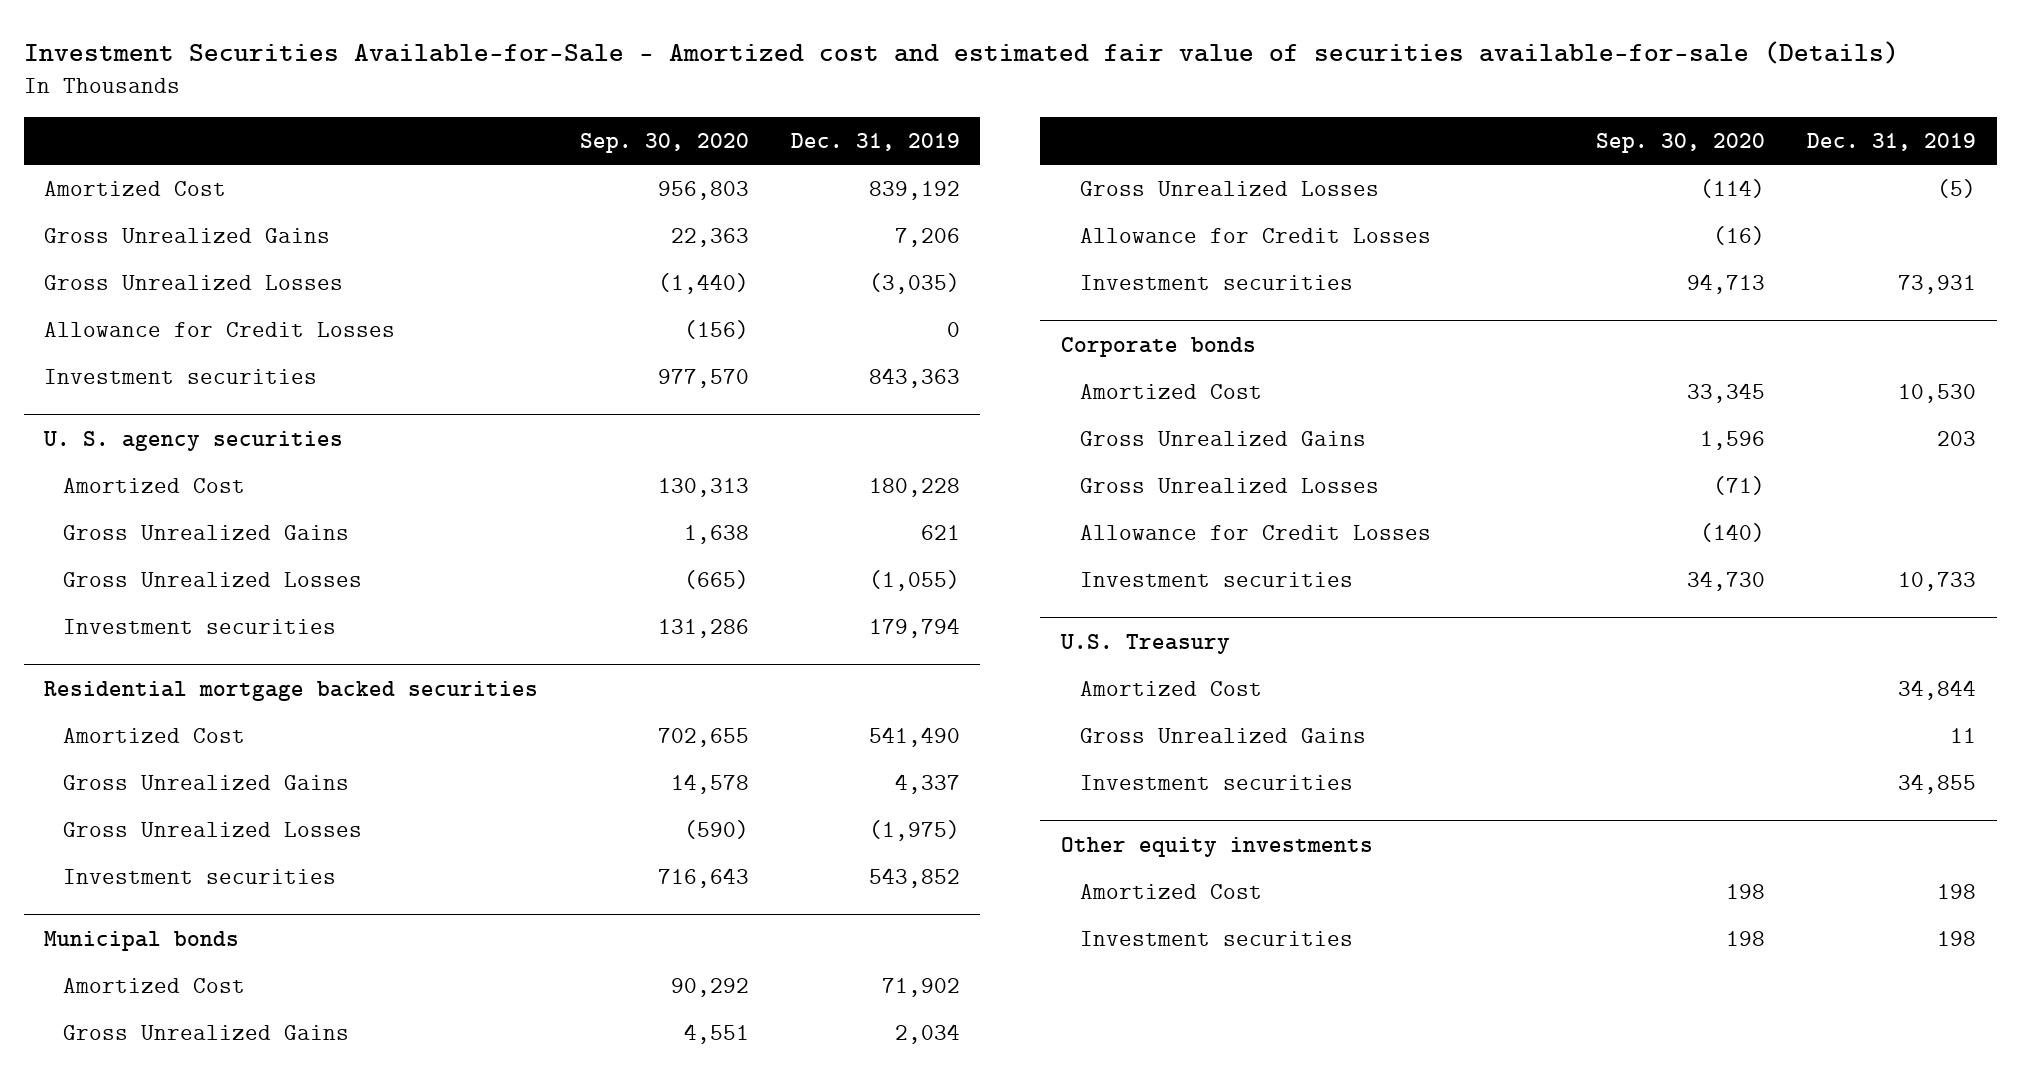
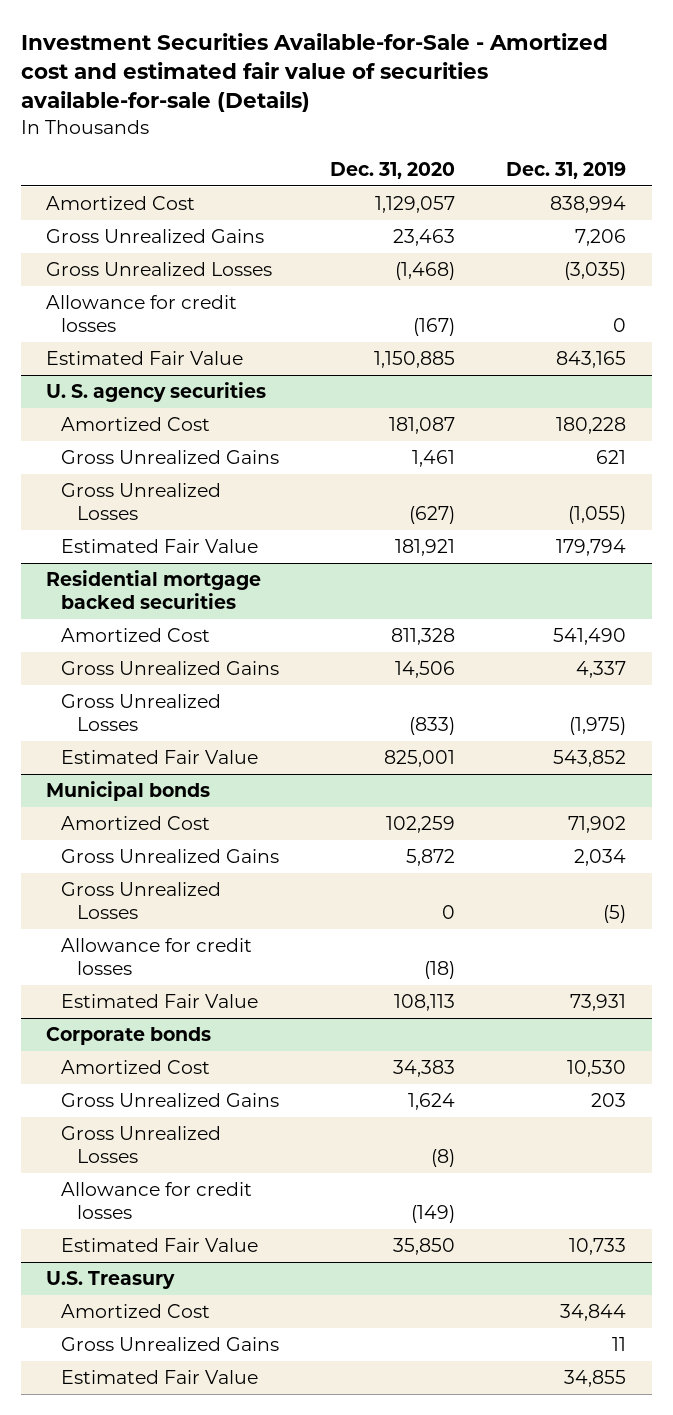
- | Sep. 30, 2020 | Dec. 31, 2019
+ | Dec. 31, 2020 | Dec. 31, 2019
- Amortized Cost | 956,803 | 839,192
+ Amortized Cost | 1,129,057 | 838,994
- Allowance for Credit Losses | (156) | 0
- Investment securities | 977,570 | 843,363
+ Allowance for credit losses | (167) | 0
+ Estimated Fair Value | 1,150,885 | 843,165
@ U. S. agency securities
- Investment securities | 131,286 | 179,794
+ Estimated Fair Value | 181,921 | 179,794
@ Residential mortgage backed securities
- Investment securities | 716,643 | 543,852
+ Estimated Fair Value | 825,001 | 543,852
@ Municipal bonds
- Allowance for Credit Losses | (16) |
- Investment securities | 94,713 | 73,931
+ Allowance for credit losses | (18) |
+ Estimated Fair Value | 108,113 | 73,931
@ Corporate bonds
- Allowance for Credit Losses | (140) |
- Investment securities | 34,730 | 10,733
+ Allowance for credit losses | (149) |
+ Estimated Fair Value | 35,850 | 10,733
@ U.S. Treasury
- Investment securities | | 34,855
- Other equity investments
- Amortized Cost | 198 | 198
- Investment securities | 198 | 198
@ U.S. Treasury
+ Estimated Fair Value | | 34,855

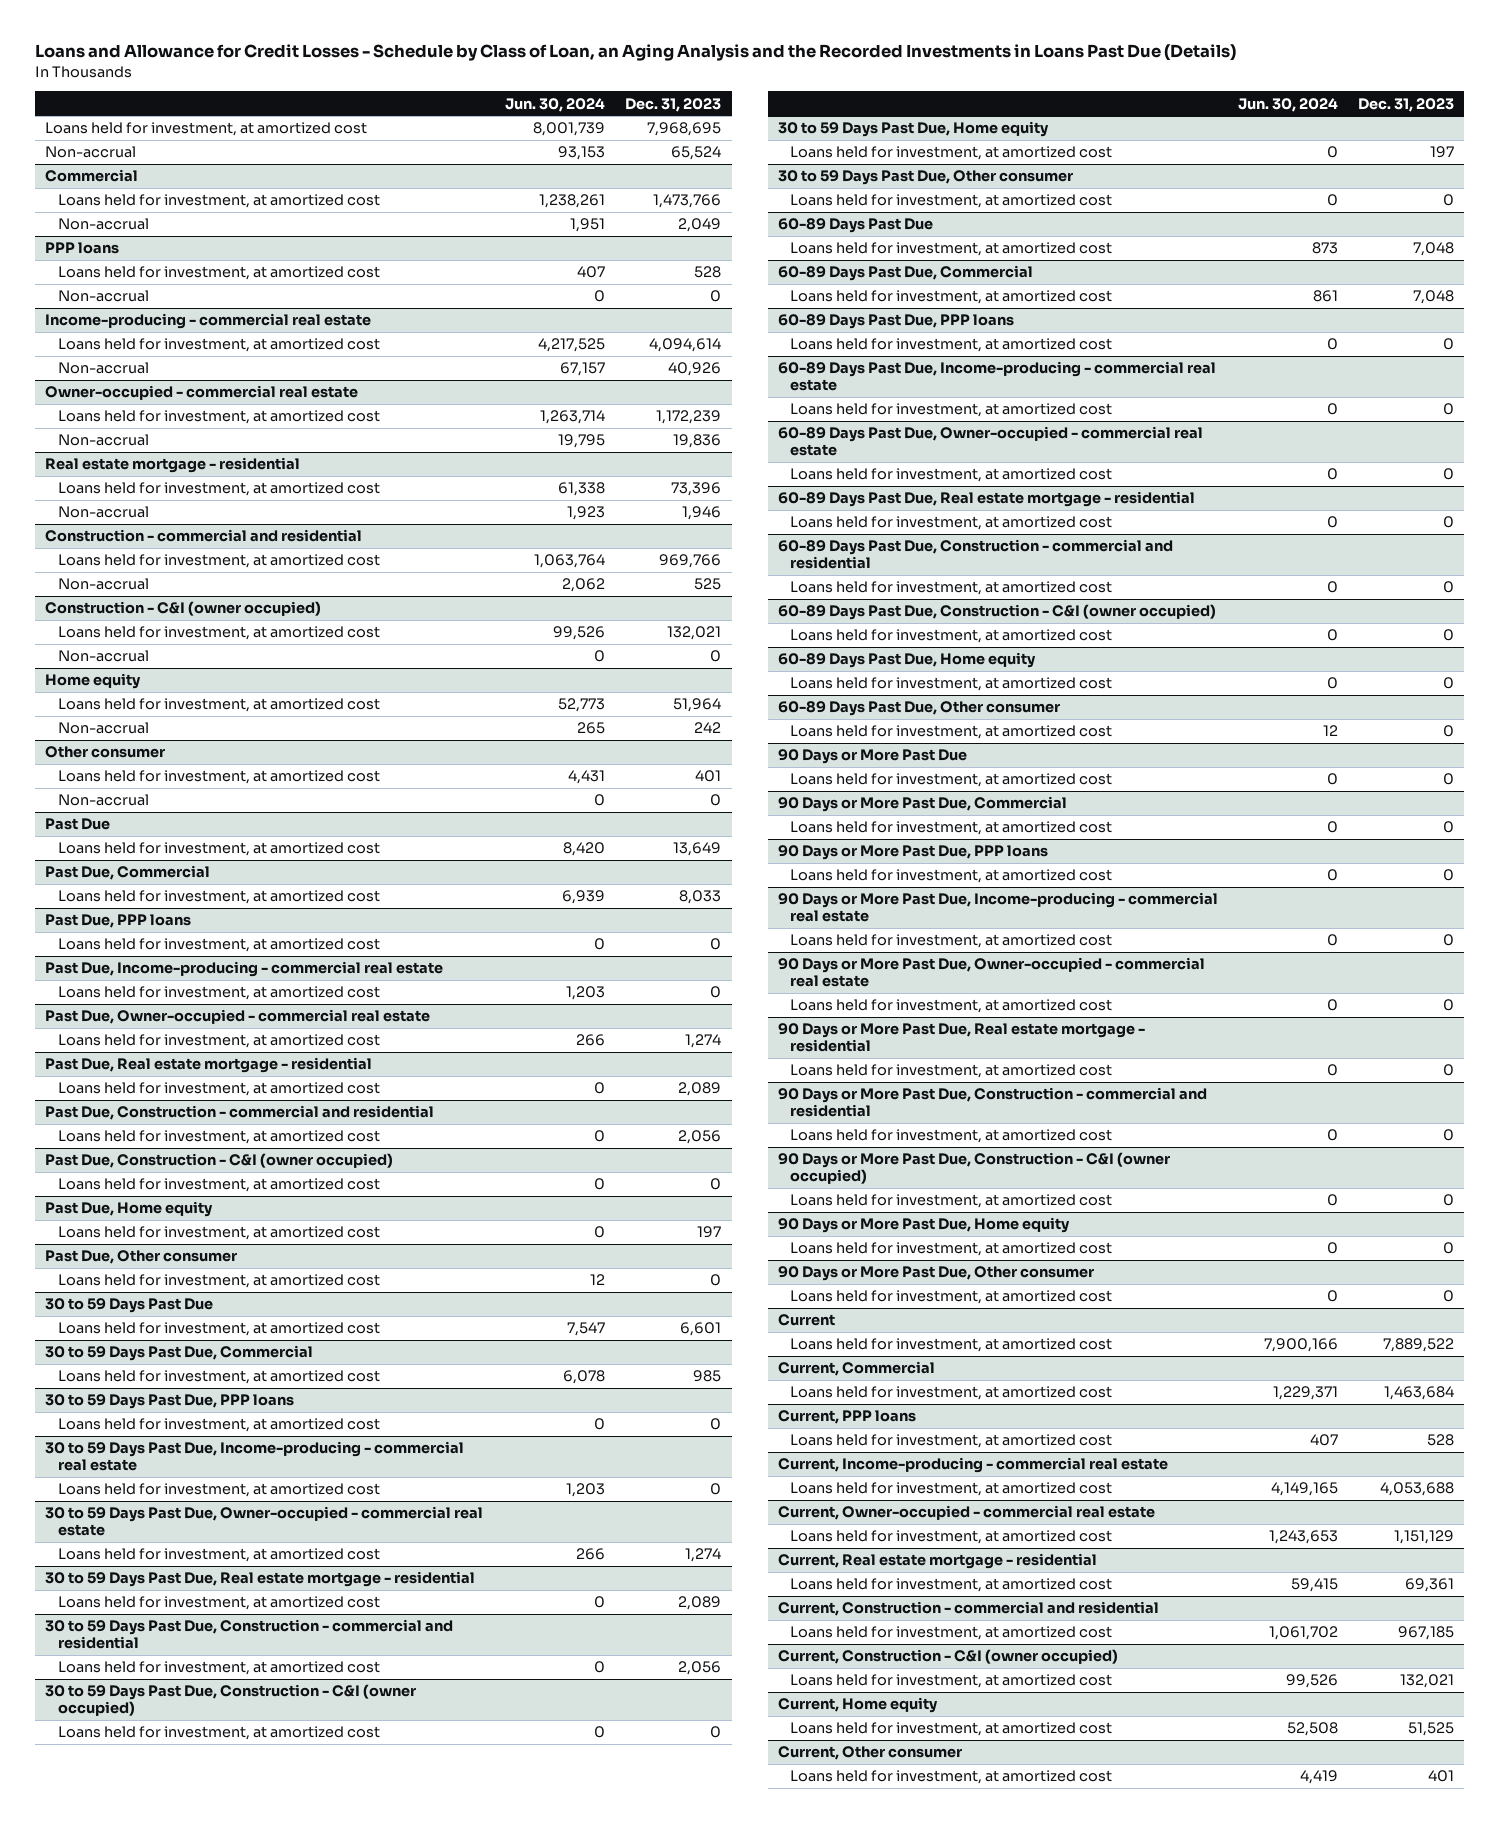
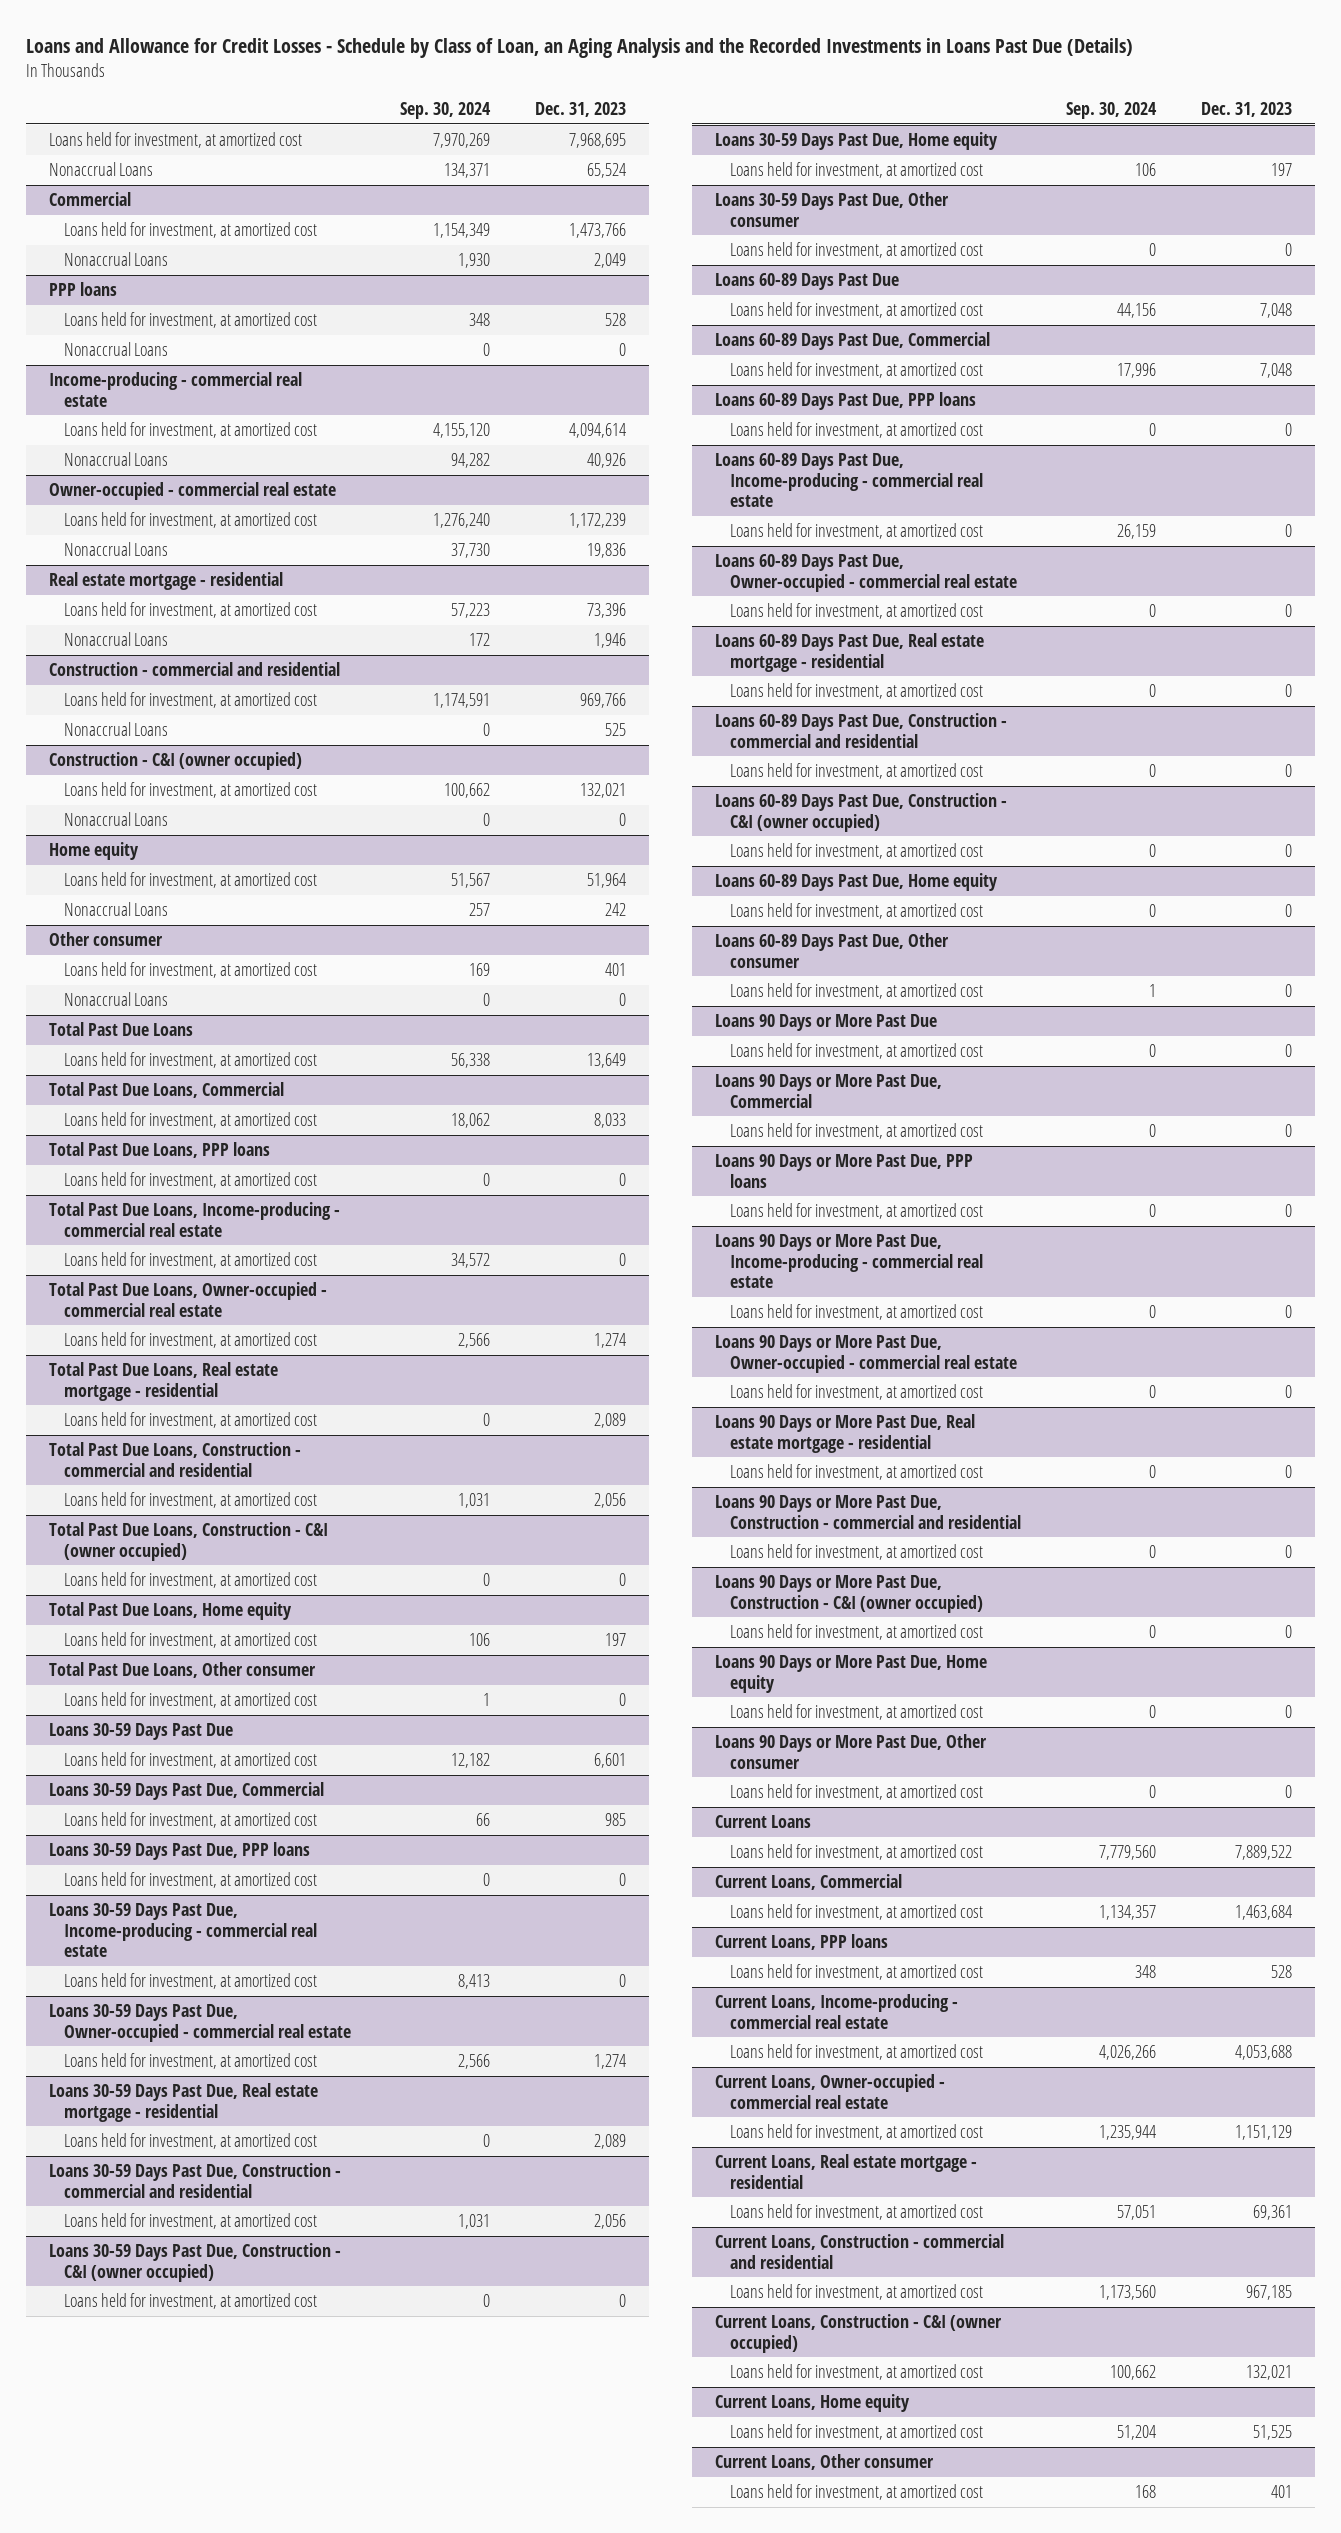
- | Jun. 30, 2024 | Dec. 31, 2023
+ | Sep. 30, 2024 | Dec. 31, 2023
- Non-accrual | 93,153 | 65,524
+ Nonaccrual Loans | 134,371 | 65,524
@ Commercial
- Non-accrual | 1,951 | 2,049
+ Nonaccrual Loans | 1,930 | 2,049
@ PPP loans
- Non-accrual | 0 | 0
+ Nonaccrual Loans | 0 | 0
@ Income-producing - commercial real estate
- Non-accrual | 67,157 | 40,926
+ Nonaccrual Loans | 94,282 | 40,926
@ Owner-occupied - commercial real estate
- Non-accrual | 19,795 | 19,836
+ Nonaccrual Loans | 37,730 | 19,836
@ Real estate mortgage - residential
- Non-accrual | 1,923 | 1,946
+ Nonaccrual Loans | 172 | 1,946
@ Construction - commercial and residential
- Non-accrual | 2,062 | 525
+ Nonaccrual Loans | 0 | 525
@ Construction - C&I (owner occupied)
- Non-accrual | 0 | 0
+ Nonaccrual Loans | 0 | 0
@ Home equity
- Non-accrual | 265 | 242
+ Nonaccrual Loans | 257 | 242
@ Other consumer
- Non-accrual | 0 | 0
- Past Due
@ Other consumer
+ Nonaccrual Loans | 0 | 0
+ Total Past Due Loans
- Past Due, Commercial
+ Total Past Due Loans, Commercial
- Past Due, PPP loans
+ Total Past Due Loans, PPP loans
- Past Due, Income-producing - commercial real estate
+ Total Past Due Loans, Income-producing - commercial real estate
- Past Due, Owner-occupied - commercial real estate
+ Total Past Due Loans, Owner-occupied - commercial real estate
- Past Due, Real estate mortgage - residential
+ Total Past Due Loans, Real estate mortgage - residential
- Past Due, Construction - commercial and residential
+ Total Past Due Loans, Construction - commercial and residential
- Past Due, Construction - C&I (owner occupied)
+ Total Past Due Loans, Construction - C&I (owner occupied)
- Past Due, Home equity
+ Total Past Due Loans, Home equity
- Past Due, Other consumer
+ Total Past Due Loans, Other consumer
- 30 to 59 Days Past Due
+ Loans 30-59 Days Past Due
- 30 to 59 Days Past Due, Commercial
+ Loans 30-59 Days Past Due, Commercial
- 30 to 59 Days Past Due, PPP loans
+ Loans 30-59 Days Past Due, PPP loans
- 30 to 59 Days Past Due, Income-producing - commercial real estate
+ Loans 30-59 Days Past Due, Income-producing - commercial real estate
- 30 to 59 Days Past Due, Owner-occupied - commercial real estate
+ Loans 30-59 Days Past Due, Owner-occupied - commercial real estate
- 30 to 59 Days Past Due, Real estate mortgage - residential
+ Loans 30-59 Days Past Due, Real estate mortgage - residential
- 30 to 59 Days Past Due, Construction - commercial and residential
+ Loans 30-59 Days Past Due, Construction - commercial and residential
- 30 to 59 Days Past Due, Construction - C&I (owner occupied)
+ Loans 30-59 Days Past Due, Construction - C&I (owner occupied)
- 30 to 59 Days Past Due, Home equity
+ Loans 30-59 Days Past Due, Home equity
- 30 to 59 Days Past Due, Other consumer
+ Loans 30-59 Days Past Due, Other consumer
- 60-89 Days Past Due
+ Loans 60-89 Days Past Due
- 60-89 Days Past Due, Commercial
+ Loans 60-89 Days Past Due, Commercial
- 60-89 Days Past Due, PPP loans
+ Loans 60-89 Days Past Due, PPP loans
- 60-89 Days Past Due, Income-producing - commercial real estate
+ Loans 60-89 Days Past Due, Income-producing - commercial real estate
- 60-89 Days Past Due, Owner-occupied - commercial real estate
+ Loans 60-89 Days Past Due, Owner-occupied - commercial real estate
- 60-89 Days Past Due, Real estate mortgage - residential
+ Loans 60-89 Days Past Due, Real estate mortgage - residential
- 60-89 Days Past Due, Construction - commercial and residential
+ Loans 60-89 Days Past Due, Construction - commercial and residential
- 60-89 Days Past Due, Construction - C&I (owner occupied)
+ Loans 60-89 Days Past Due, Construction - C&I (owner occupied)
- 60-89 Days Past Due, Home equity
+ Loans 60-89 Days Past Due, Home equity
- 60-89 Days Past Due, Other consumer
+ Loans 60-89 Days Past Due, Other consumer
- 90 Days or More Past Due
+ Loans 90 Days or More Past Due
- 90 Days or More Past Due, Commercial
+ Loans 90 Days or More Past Due, Commercial
- 90 Days or More Past Due, PPP loans
+ Loans 90 Days or More Past Due, PPP loans
- 90 Days or More Past Due, Income-producing - commercial real estate
+ Loans 90 Days or More Past Due, Income-producing - commercial real estate
- 90 Days or More Past Due, Owner-occupied - commercial real estate
+ Loans 90 Days or More Past Due, Owner-occupied - commercial real estate
- 90 Days or More Past Due, Real estate mortgage - residential
+ Loans 90 Days or More Past Due, Real estate mortgage - residential
- 90 Days or More Past Due, Construction - commercial and residential
+ Loans 90 Days or More Past Due, Construction - commercial and residential
- 90 Days or More Past Due, Construction - C&I (owner occupied)
+ Loans 90 Days or More Past Due, Construction - C&I (owner occupied)
- 90 Days or More Past Due, Home equity
+ Loans 90 Days or More Past Due, Home equity
- 90 Days or More Past Due, Other consumer
+ Loans 90 Days or More Past Due, Other consumer
- Current
+ Current Loans
- Current, Commercial
+ Current Loans, Commercial
- Current, PPP loans
+ Current Loans, PPP loans
- Current, Income-producing - commercial real estate
+ Current Loans, Income-producing - commercial real estate
- Current, Owner-occupied - commercial real estate
+ Current Loans, Owner-occupied - commercial real estate
- Current, Real estate mortgage - residential
+ Current Loans, Real estate mortgage - residential
- Current, Construction - commercial and residential
+ Current Loans, Construction - commercial and residential
- Current, Construction - C&I (owner occupied)
+ Current Loans, Construction - C&I (owner occupied)
- Current, Home equity
+ Current Loans, Home equity
- Current, Other consumer
+ Current Loans, Other consumer

